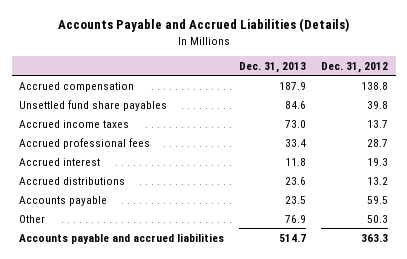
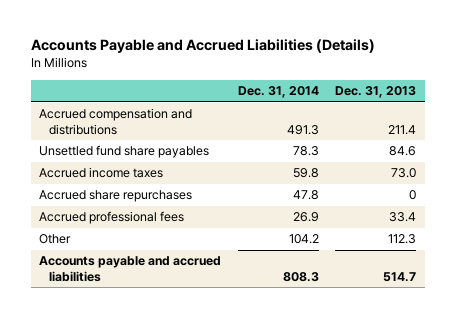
- | Dec. 31, 2013 | Dec. 31, 2012
+ | Dec. 31, 2014 | Dec. 31, 2013
- Accrued compensation | 187.9 | 138.8
+ Accrued compensation and distributions | 491.3 | 211.4
+ Accrued share repurchases | 47.8 | 0
- Accrued interest | 11.8 | 19.3
- Accrued distributions | 23.6 | 13.2
- Accounts payable | 23.5 | 59.5
- Other | 76.9 | 50.3
+ Other | 104.2 | 112.3

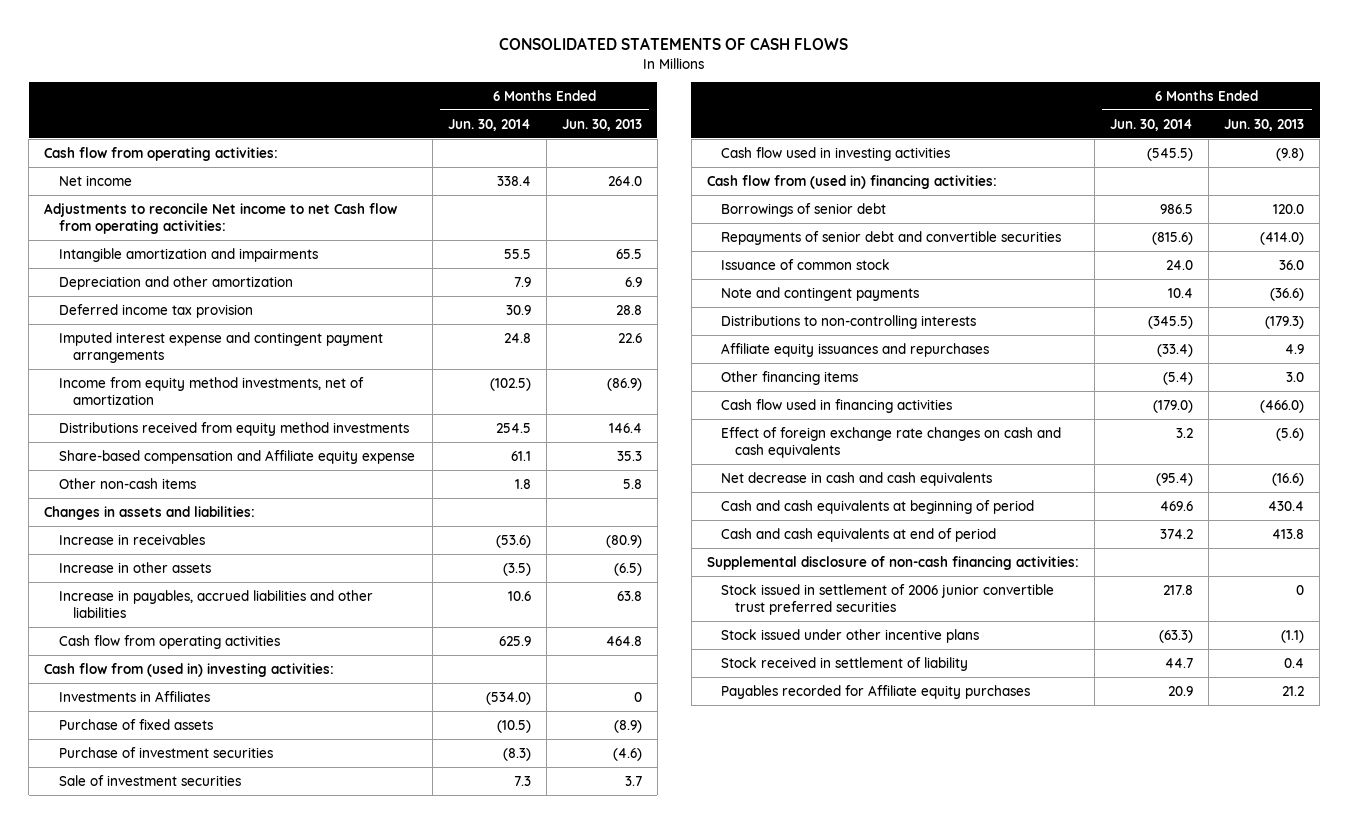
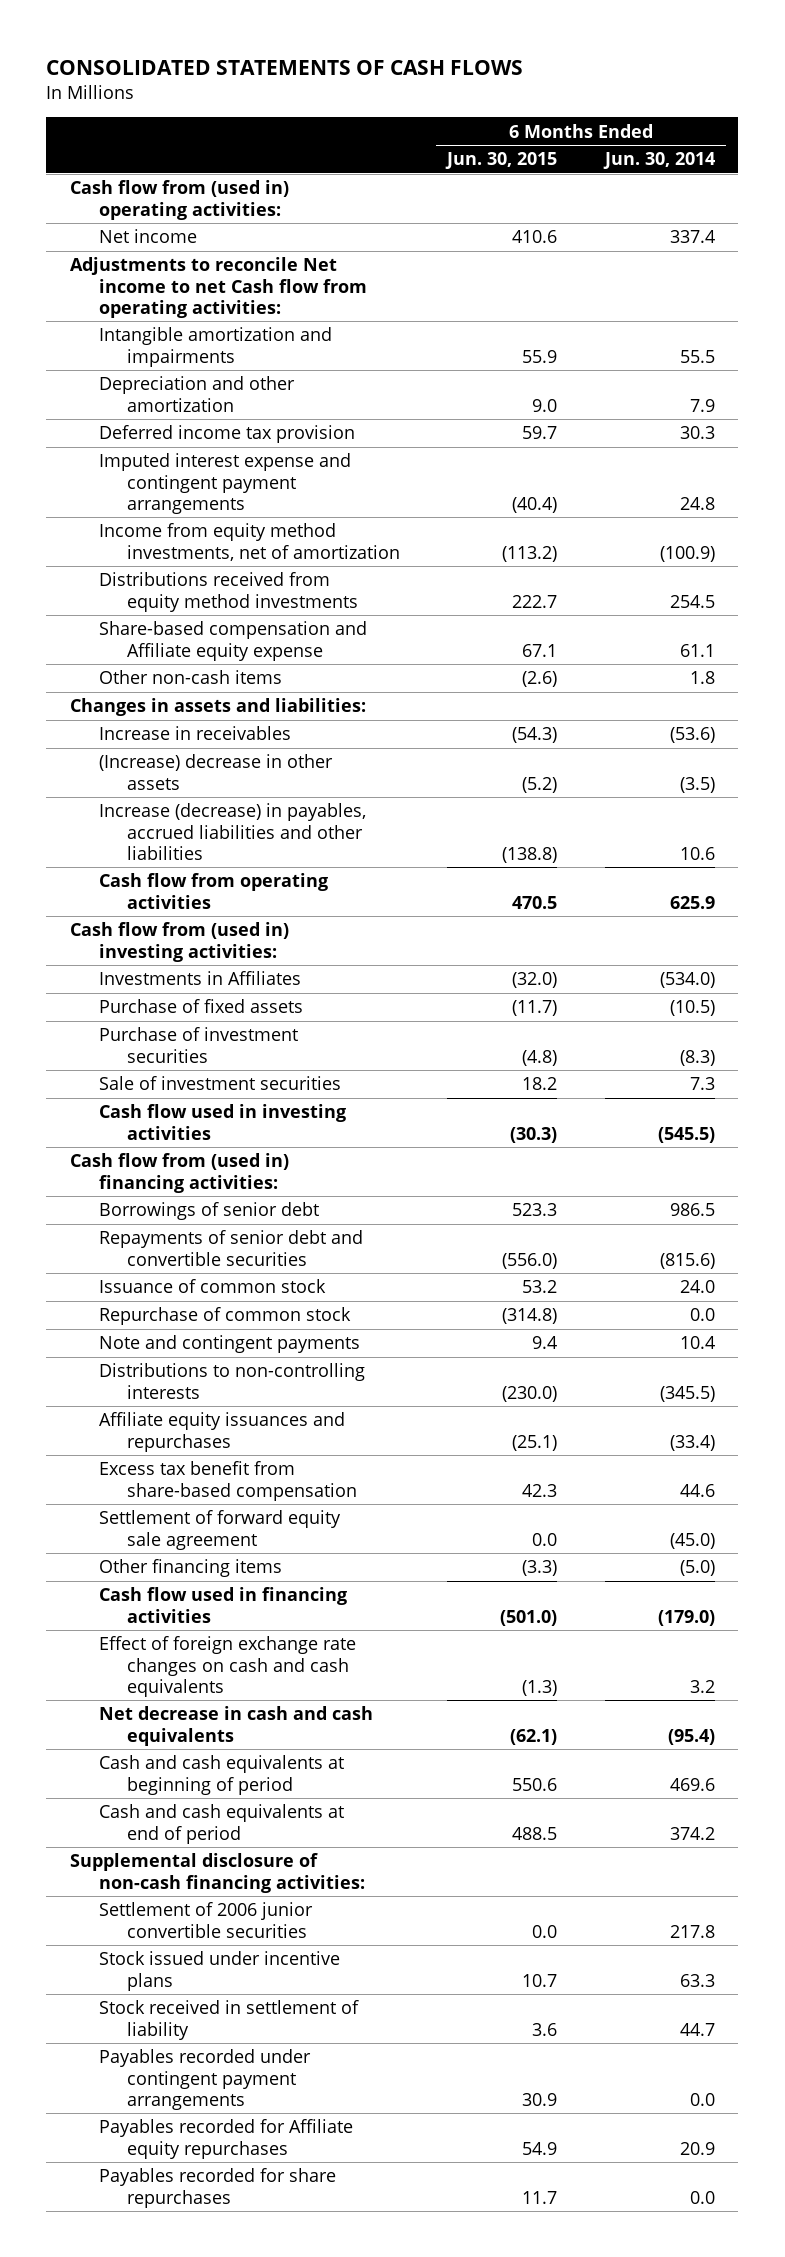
- | 6 Months Ended Jun. 30, 2014 | 6 Months Ended Jun. 30, 2013
+ | 6 Months Ended Jun. 30, 2015 | 6 Months Ended Jun. 30, 2014
- Cash flow from operating activities:
- Net income | 338.4 | 264.0
+ Cash flow from (used in) operating activities:
+ Net income | 410.6 | 337.4
- Deferred income tax provision | 30.9 | 28.8
+ Deferred income tax provision | 59.7 | 30.3
- Income from equity method investments, net of amortization | (102.5) | (86.9)
+ Income from equity method investments, net of amortization | (113.2) | (100.9)
- Increase in other assets | (3.5) | (6.5)
- Increase in payables, accrued liabilities and other liabilities | 10.6 | 63.8
+ (Increase) decrease in other assets | (5.2) | (3.5)
+ Increase (decrease) in payables, accrued liabilities and other liabilities | (138.8) | 10.6
+ Repurchase of common stock | (314.8) | 0.0
- Other financing items | (5.4) | 3.0
+ Excess tax benefit from share-based compensation | 42.3 | 44.6
+ Settlement of forward equity sale agreement | 0.0 | (45.0)
+ Other financing items | (3.3) | (5.0)
- Stock issued in settlement of 2006 junior convertible trust preferred securities | 217.8 | 0
- Stock issued under other incentive plans | (63.3) | (1.1)
+ Settlement of 2006 junior convertible securities | 0.0 | 217.8
+ Stock issued under incentive plans | 10.7 | 63.3
- Payables recorded for Affiliate equity purchases | 20.9 | 21.2
+ Payables recorded under contingent payment arrangements | 30.9 | 0.0
+ Payables recorded for Affiliate equity repurchases | 54.9 | 20.9
+ Payables recorded for share repurchases | 11.7 | 0.0

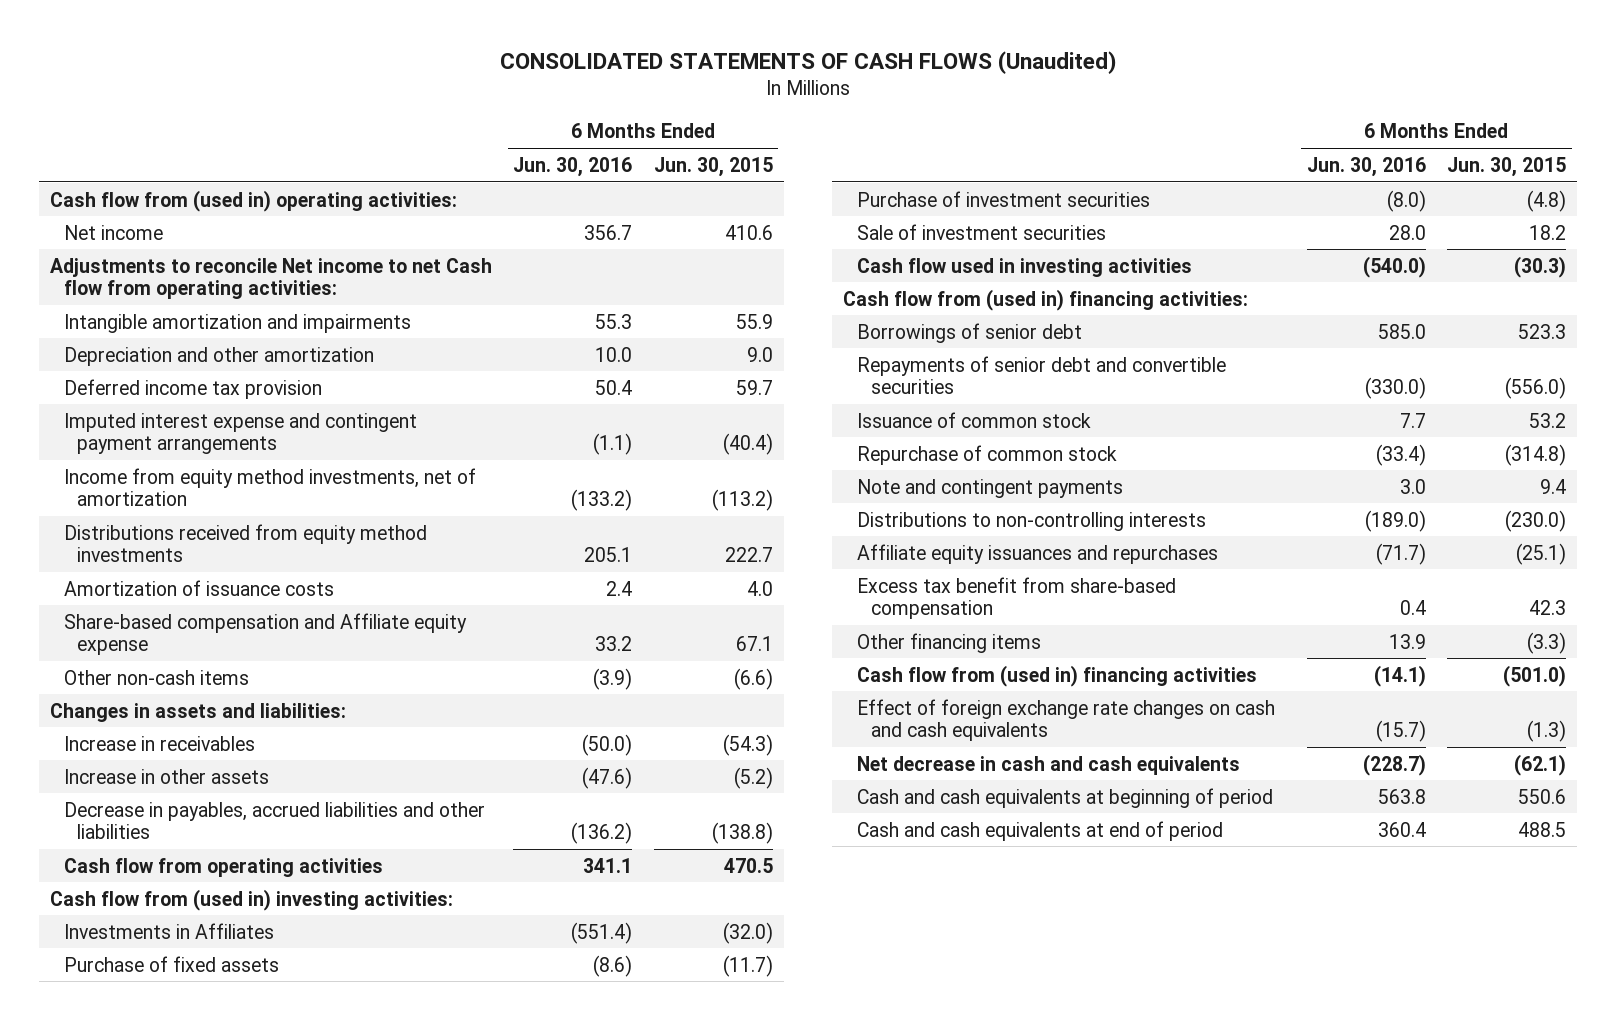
- CONSOLIDATED STATEMENTS OF CASH FLOWS
+ CONSOLIDATED STATEMENTS OF CASH FLOWS (Unaudited)
- | 6 Months Ended Jun. 30, 2015 | 6 Months Ended Jun. 30, 2014
+ | 6 Months Ended Jun. 30, 2016 | 6 Months Ended Jun. 30, 2015
+ Amortization of issuance costs | 2.4 | 4.0
- Other non-cash items | (2.6) | 1.8
+ Other non-cash items | (3.9) | (6.6)
- (Increase) decrease in other assets | (5.2) | (3.5)
- Increase (decrease) in payables, accrued liabilities and other liabilities | (138.8) | 10.6
+ Increase in other assets | (47.6) | (5.2)
+ Decrease in payables, accrued liabilities and other liabilities | (136.2) | (138.8)
- Settlement of forward equity sale agreement | 0.0 | (45.0)
- Cash flow used in financing activities | (501.0) | (179.0)
+ Cash flow from (used in) financing activities | (14.1) | (501.0)
- Supplemental disclosure of non-cash financing activities:
- Settlement of 2006 junior convertible securities | 0.0 | 217.8
- Stock issued under incentive plans | 10.7 | 63.3
- Stock received in settlement of liability | 3.6 | 44.7
- Payables recorded under contingent payment arrangements | 30.9 | 0.0
- Payables recorded for Affiliate equity repurchases | 54.9 | 20.9
- Payables recorded for share repurchases | 11.7 | 0.0

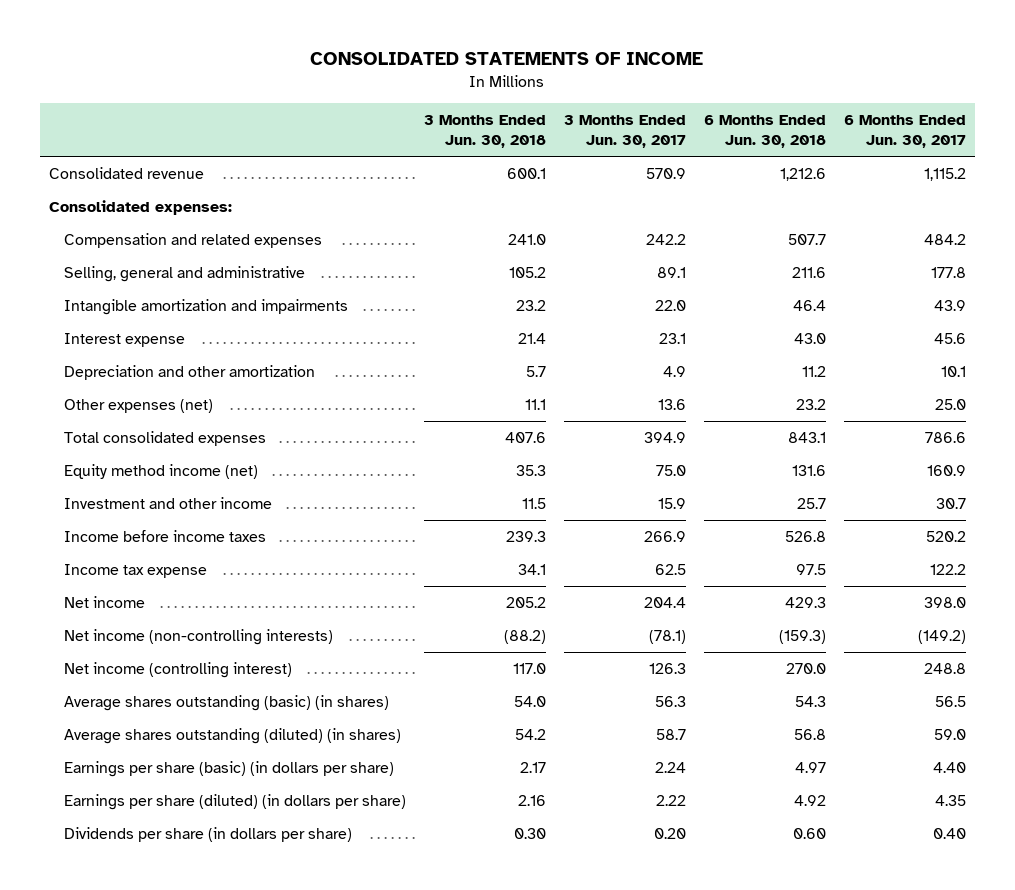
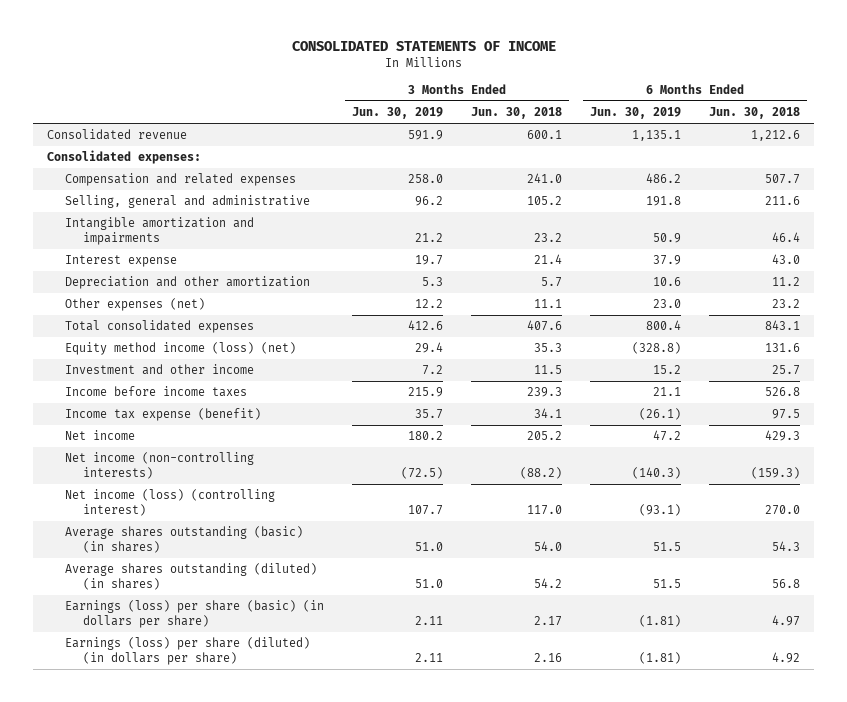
- | 3 Months Ended Jun. 30, 2018 | 3 Months Ended Jun. 30, 2017 | 6 Months Ended Jun. 30, 2018 | 6 Months Ended Jun. 30, 2017
+ | 3 Months Ended Jun. 30, 2019 | 3 Months Ended Jun. 30, 2018 | 6 Months Ended Jun. 30, 2019 | 6 Months Ended Jun. 30, 2018
- Equity method income (net) | 35.3 | 75.0 | 131.6 | 160.9
+ Equity method income (loss) (net) | 29.4 | 35.3 | (328.8) | 131.6
- Income tax expense | 34.1 | 62.5 | 97.5 | 122.2
+ Income tax expense (benefit) | 35.7 | 34.1 | (26.1) | 97.5
- Net income (controlling interest) | 117.0 | 126.3 | 270.0 | 248.8
+ Net income (loss) (controlling interest) | 107.7 | 117.0 | (93.1) | 270.0
- Earnings per share (basic) (in dollars per share) | 2.17 | 2.24 | 4.97 | 4.40
- Earnings per share (diluted) (in dollars per share) | 2.16 | 2.22 | 4.92 | 4.35
- Dividends per share (in dollars per share) | 0.30 | 0.20 | 0.60 | 0.40
+ Earnings (loss) per share (basic) (in dollars per share) | 2.11 | 2.17 | (1.81) | 4.97
+ Earnings (loss) per share (diluted) (in dollars per share) | 2.11 | 2.16 | (1.81) | 4.92

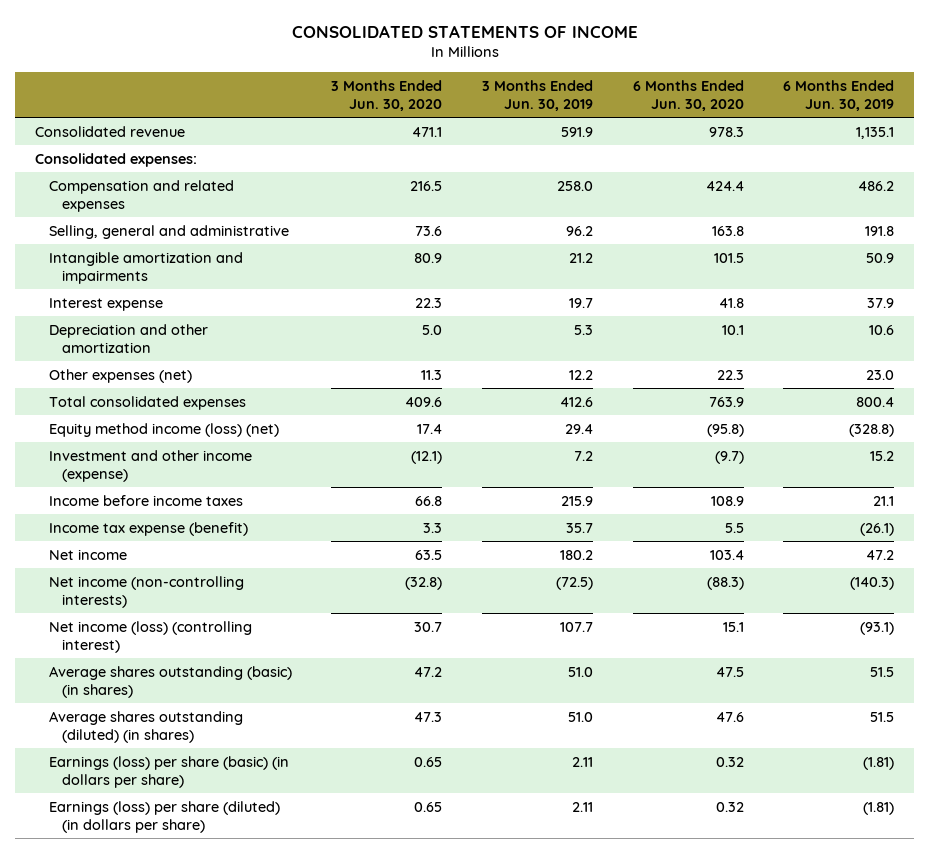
- | 3 Months Ended Jun. 30, 2019 | 3 Months Ended Jun. 30, 2018 | 6 Months Ended Jun. 30, 2019 | 6 Months Ended Jun. 30, 2018
+ | 3 Months Ended Jun. 30, 2020 | 3 Months Ended Jun. 30, 2019 | 6 Months Ended Jun. 30, 2020 | 6 Months Ended Jun. 30, 2019
- Investment and other income | 7.2 | 11.5 | 15.2 | 25.7
+ Investment and other income (expense) | (12.1) | 7.2 | (9.7) | 15.2

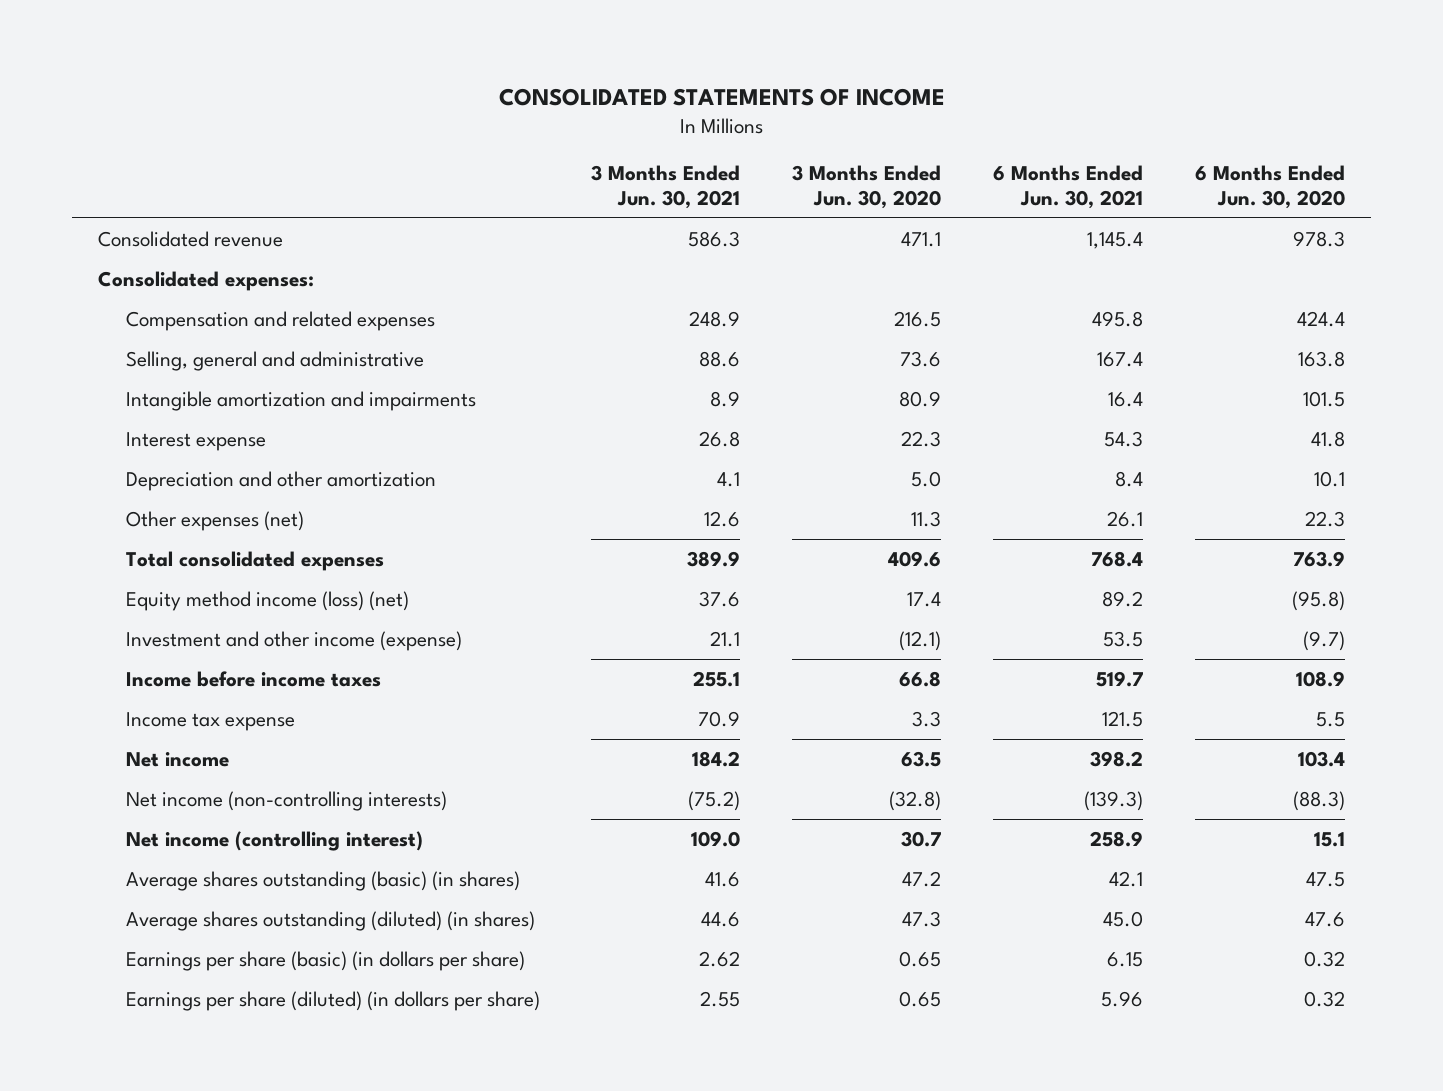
- | 3 Months Ended Jun. 30, 2020 | 3 Months Ended Jun. 30, 2019 | 6 Months Ended Jun. 30, 2020 | 6 Months Ended Jun. 30, 2019
+ | 3 Months Ended Jun. 30, 2021 | 3 Months Ended Jun. 30, 2020 | 6 Months Ended Jun. 30, 2021 | 6 Months Ended Jun. 30, 2020
- Income tax expense (benefit) | 3.3 | 35.7 | 5.5 | (26.1)
+ Income tax expense | 70.9 | 3.3 | 121.5 | 5.5
- Net income (loss) (controlling interest) | 30.7 | 107.7 | 15.1 | (93.1)
+ Net income (controlling interest) | 109.0 | 30.7 | 258.9 | 15.1
- Earnings (loss) per share (basic) (in dollars per share) | 0.65 | 2.11 | 0.32 | (1.81)
- Earnings (loss) per share (diluted) (in dollars per share) | 0.65 | 2.11 | 0.32 | (1.81)
+ Earnings per share (basic) (in dollars per share) | 2.62 | 0.65 | 6.15 | 0.32
+ Earnings per share (diluted) (in dollars per share) | 2.55 | 0.65 | 5.96 | 0.32

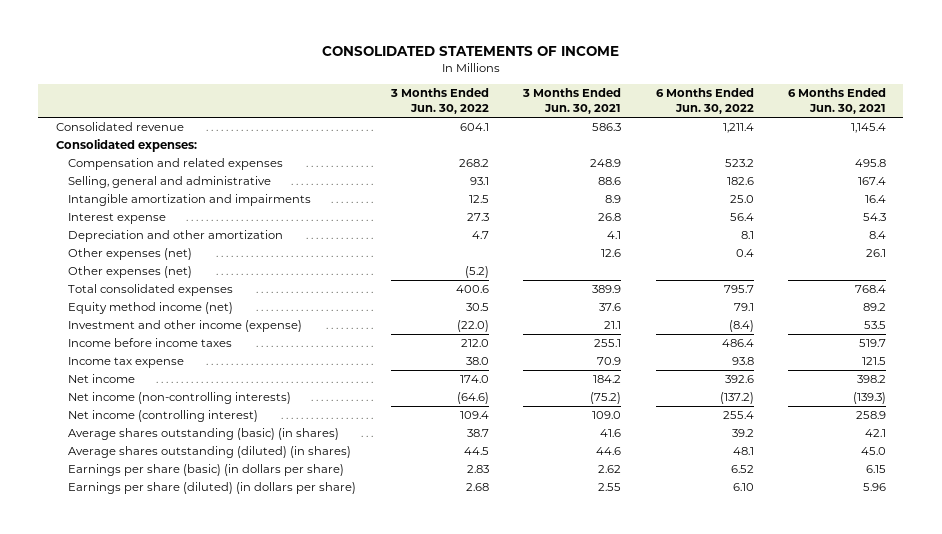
- | 3 Months Ended Jun. 30, 2021 | 3 Months Ended Jun. 30, 2020 | 6 Months Ended Jun. 30, 2021 | 6 Months Ended Jun. 30, 2020
+ | 3 Months Ended Jun. 30, 2022 | 3 Months Ended Jun. 30, 2021 | 6 Months Ended Jun. 30, 2022 | 6 Months Ended Jun. 30, 2021
+ Other expenses (net) | (5.2) | | |
- Equity method income (loss) (net) | 37.6 | 17.4 | 89.2 | (95.8)
+ Equity method income (net) | 30.5 | 37.6 | 79.1 | 89.2

